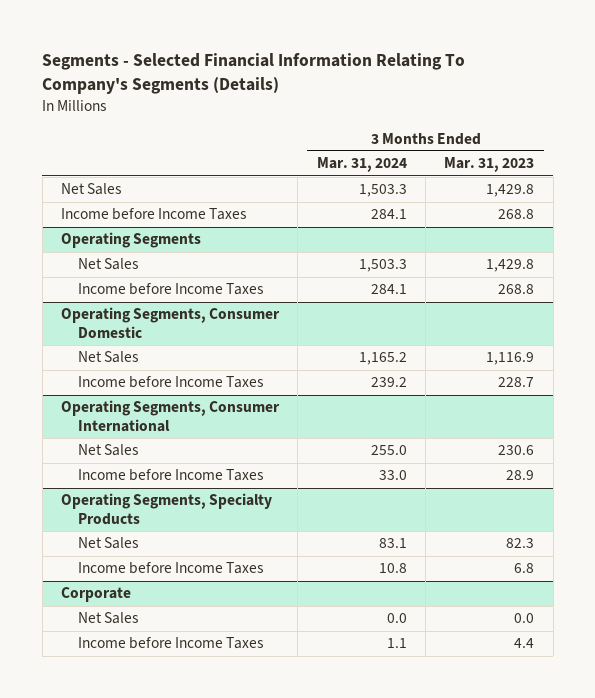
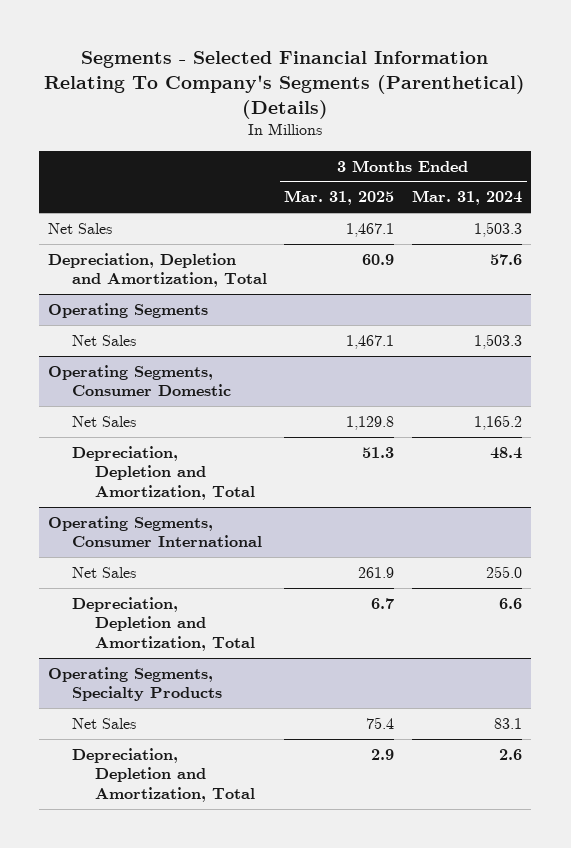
- Segments - Selected Financial Information Relating To Company's Segments (Details)
+ Segments - Selected Financial Information Relating To Company's Segments (Parenthetical) (Details)
- | 3 Months Ended Mar. 31, 2024 | 3 Months Ended Mar. 31, 2023
+ | 3 Months Ended Mar. 31, 2025 | 3 Months Ended Mar. 31, 2024
- Income before Income Taxes | 284.1 | 268.8
+ Depreciation, Depletion and Amortization, Total | 60.9 | 57.6
@ Operating Segments
- Income before Income Taxes | 284.1 | 268.8
@ Operating Segments, Consumer Domestic
- Income before Income Taxes | 239.2 | 228.7
+ Depreciation, Depletion and Amortization, Total | 51.3 | 48.4
@ Operating Segments, Consumer International
- Income before Income Taxes | 33.0 | 28.9
+ Depreciation, Depletion and Amortization, Total | 6.7 | 6.6
@ Operating Segments, Specialty Products
- Income before Income Taxes | 10.8 | 6.8
- Corporate
- Net Sales | 0.0 | 0.0
- Income before Income Taxes | 1.1 | 4.4
@ Operating Segments, Specialty Products
+ Depreciation, Depletion and Amortization, Total | 2.9 | 2.6

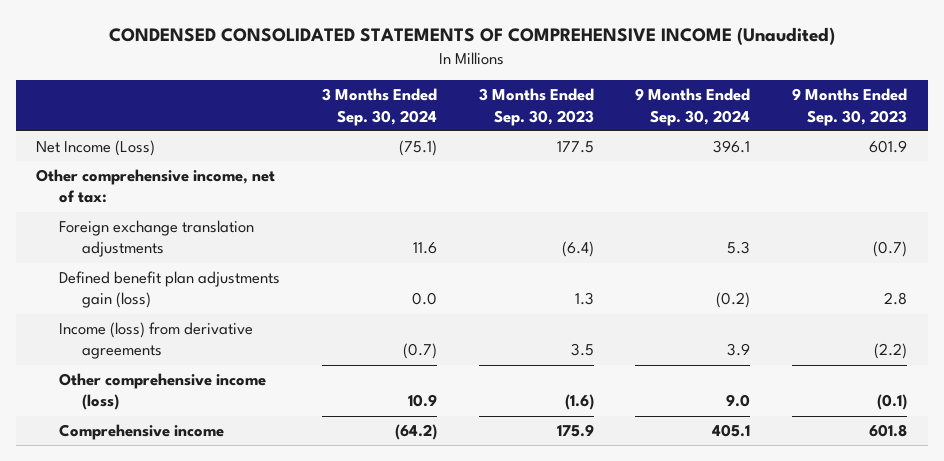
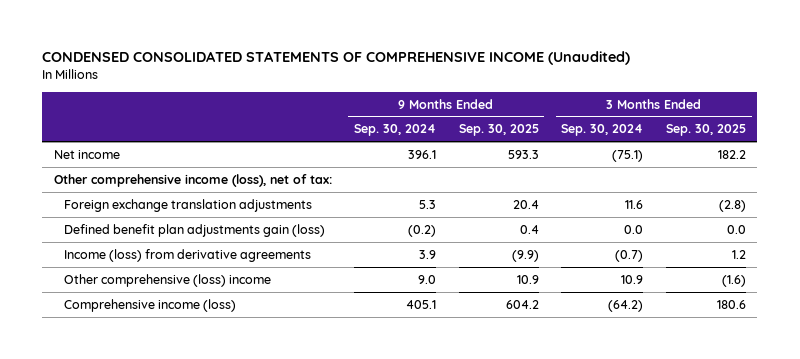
- | 3 Months Ended Sep. 30, 2024 | 3 Months Ended Sep. 30, 2023 | 9 Months Ended Sep. 30, 2024 | 9 Months Ended Sep. 30, 2023
+ | 9 Months Ended Sep. 30, 2024 | 9 Months Ended Sep. 30, 2025 | 3 Months Ended Sep. 30, 2024 | 3 Months Ended Sep. 30, 2025
- Net Income (Loss) | (75.1) | 177.5 | 396.1 | 601.9
- Other comprehensive income, net of tax:
+ Net income | 396.1 | 593.3 | (75.1) | 182.2
+ Other comprehensive income (loss), net of tax:
- Other comprehensive income (loss) | 10.9 | (1.6) | 9.0 | (0.1)
- Comprehensive income | (64.2) | 175.9 | 405.1 | 601.8
+ Other comprehensive (loss) income | 9.0 | 10.9 | 10.9 | (1.6)
+ Comprehensive income (loss) | 405.1 | 604.2 | (64.2) | 180.6

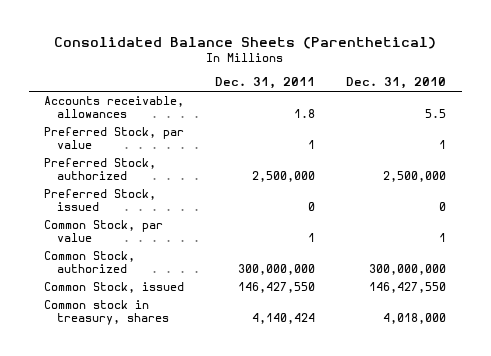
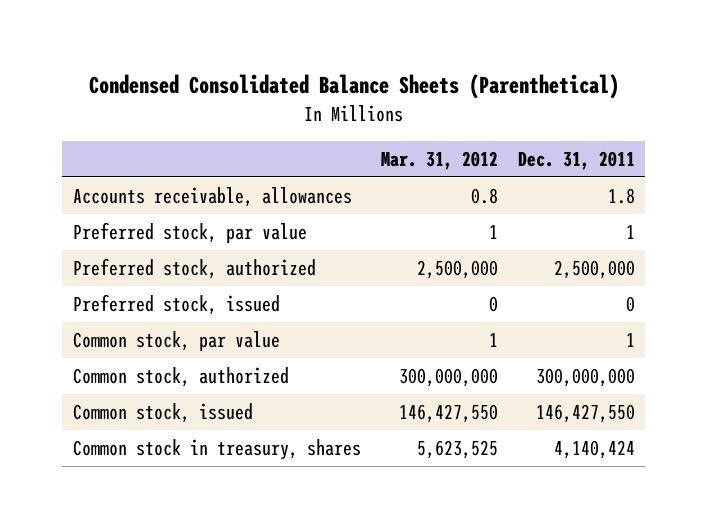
- Consolidated Balance Sheets (Parenthetical)
+ Condensed Consolidated Balance Sheets (Parenthetical)
- | Dec. 31, 2011 | Dec. 31, 2010
+ | Mar. 31, 2012 | Dec. 31, 2011
- Preferred Stock, par value | 1 | 1
- Preferred Stock, authorized | 2,500,000 | 2,500,000
- Preferred Stock, issued | 0 | 0
- Common Stock, par value | 1 | 1
- Common Stock, authorized | 300,000,000 | 300,000,000
- Common Stock, issued | 146,427,550 | 146,427,550
+ Preferred stock, par value | 1 | 1
+ Preferred stock, authorized | 2,500,000 | 2,500,000
+ Preferred stock, issued | 0 | 0
+ Common stock, par value | 1 | 1
+ Common stock, authorized | 300,000,000 | 300,000,000
+ Common stock, issued | 146,427,550 | 146,427,550

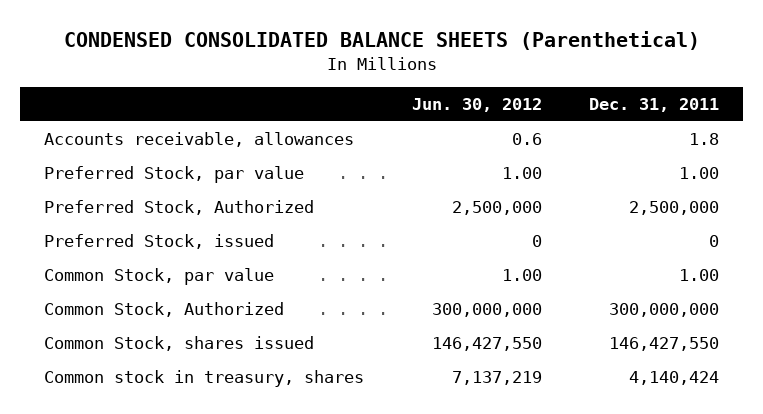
- Condensed Consolidated Balance Sheets (Parenthetical)
+ CONDENSED CONSOLIDATED BALANCE SHEETS (Parenthetical)
- | Mar. 31, 2012 | Dec. 31, 2011
+ | Jun. 30, 2012 | Dec. 31, 2011
- Preferred stock, par value | 1 | 1
- Preferred stock, authorized | 2,500,000 | 2,500,000
- Preferred stock, issued | 0 | 0
- Common stock, par value | 1 | 1
- Common stock, authorized | 300,000,000 | 300,000,000
- Common stock, issued | 146,427,550 | 146,427,550
+ Preferred Stock, par value | 1.00 | 1.00
+ Preferred Stock, Authorized | 2,500,000 | 2,500,000
+ Preferred Stock, issued | 0 | 0
+ Common Stock, par value | 1.00 | 1.00
+ Common Stock, Authorized | 300,000,000 | 300,000,000
+ Common Stock, shares issued | 146,427,550 | 146,427,550

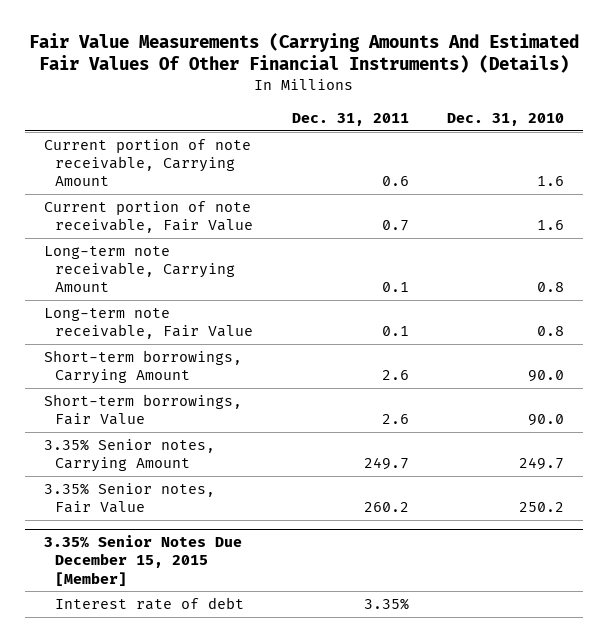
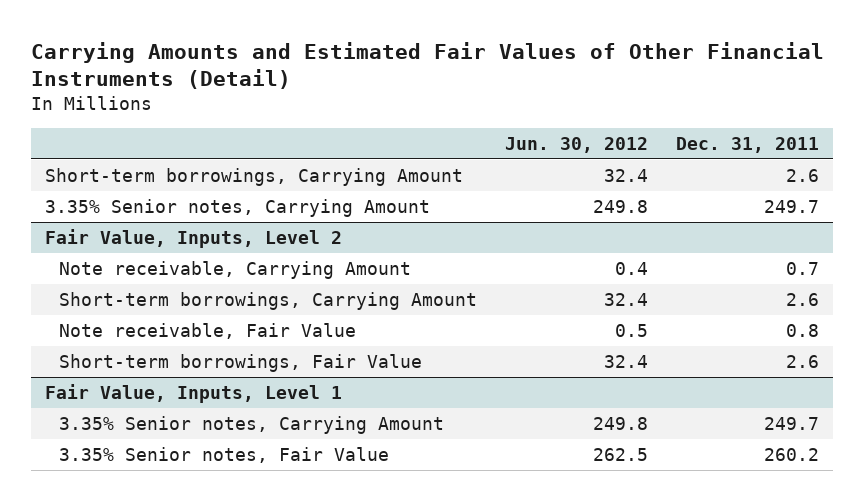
- Fair Value Measurements (Carrying Amounts And Estimated Fair Values Of Other Financial Instruments) (Details)
+ Carrying Amounts and Estimated Fair Values of Other Financial Instruments (Detail)
- | Dec. 31, 2011 | Dec. 31, 2010
+ | Jun. 30, 2012 | Dec. 31, 2011
- Current portion of note receivable, Carrying Amount | 0.6 | 1.6
- Current portion of note receivable, Fair Value | 0.7 | 1.6
- Long-term note receivable, Carrying Amount | 0.1 | 0.8
- Long-term note receivable, Fair Value | 0.1 | 0.8
+ 3.35% Senior notes, Carrying Amount | 249.8 | 249.7
+ Fair Value, Inputs, Level 2
+ Note receivable, Carrying Amount | 0.4 | 0.7
+ Short-term borrowings, Carrying Amount | 32.4 | 2.6
+ Note receivable, Fair Value | 0.5 | 0.8
+ Fair Value, Inputs, Level 1
- 3.35% Senior Notes Due December 15, 2015 [Member]
- Interest rate of debt | 3.35% |

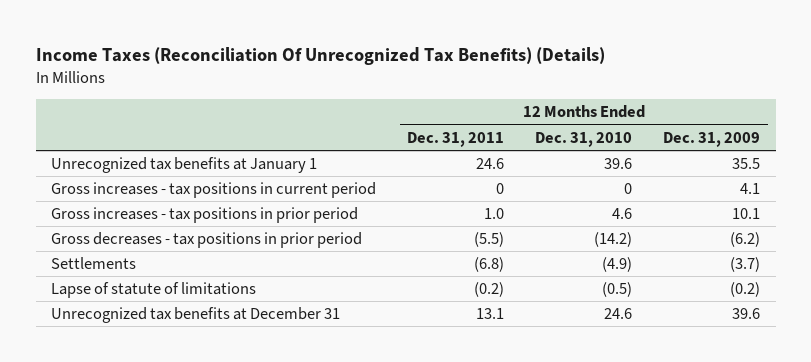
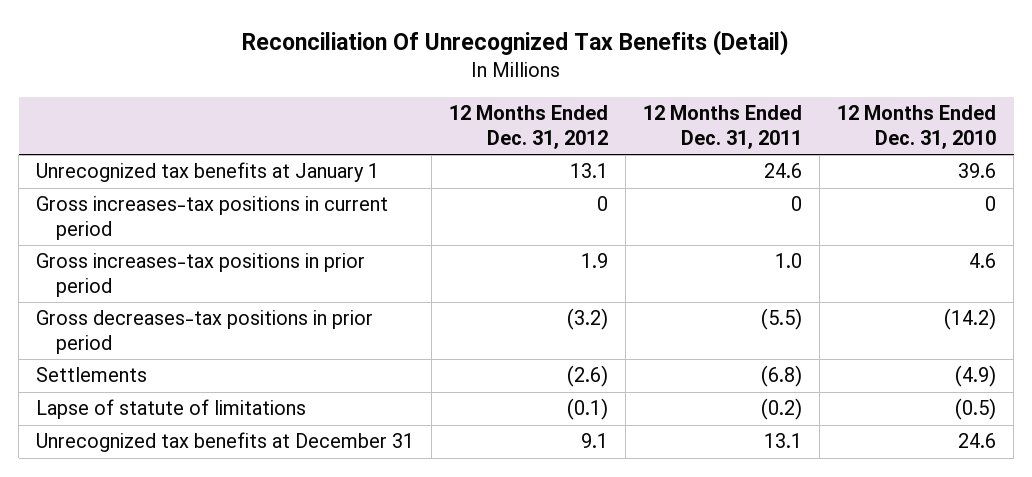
- Income Taxes (Reconciliation Of Unrecognized Tax Benefits) (Details)
+ Reconciliation Of Unrecognized Tax Benefits (Detail)
- | 12 Months Ended Dec. 31, 2011 | 12 Months Ended Dec. 31, 2010 | 12 Months Ended Dec. 31, 2009
+ | 12 Months Ended Dec. 31, 2012 | 12 Months Ended Dec. 31, 2011 | 12 Months Ended Dec. 31, 2010
- Gross increases - tax positions in current period | 0 | 0 | 4.1
- Gross increases - tax positions in prior period | 1.0 | 4.6 | 10.1
- Gross decreases - tax positions in prior period | (5.5) | (14.2) | (6.2)
+ Gross increases-tax positions in current period | 0 | 0 | 0
+ Gross increases-tax positions in prior period | 1.9 | 1.0 | 4.6
+ Gross decreases-tax positions in prior period | (3.2) | (5.5) | (14.2)

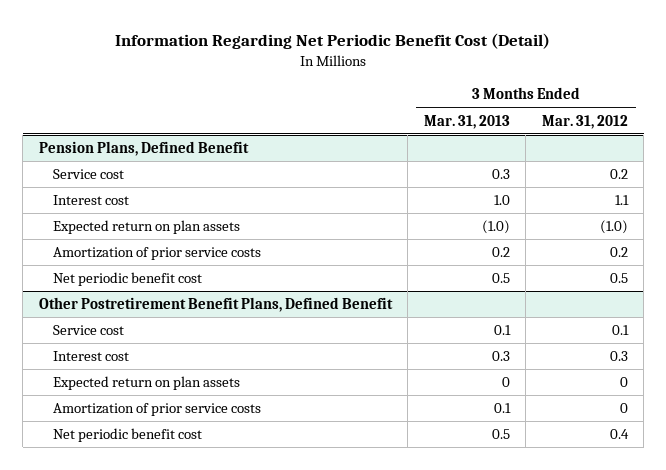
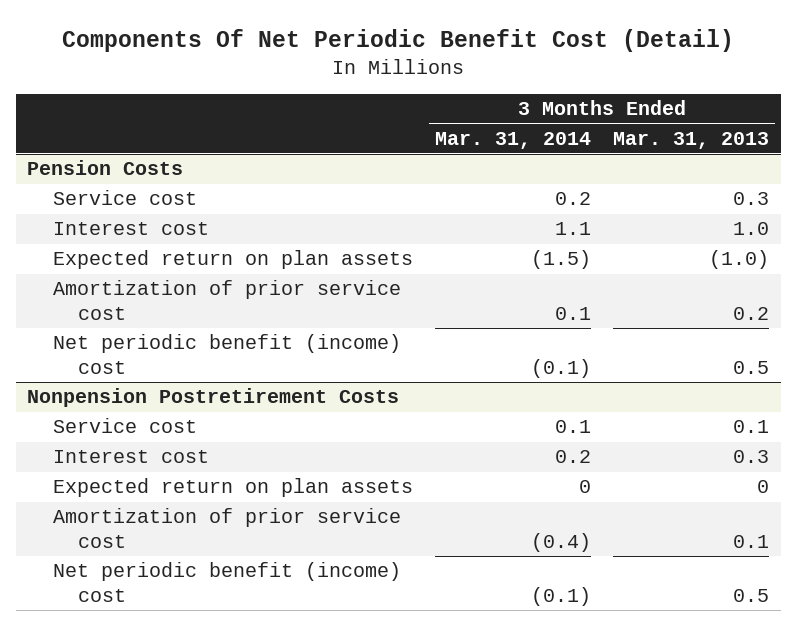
- Information Regarding Net Periodic Benefit Cost (Detail)
+ Components Of Net Periodic Benefit Cost (Detail)
- | 3 Months Ended Mar. 31, 2013 | 3 Months Ended Mar. 31, 2012
+ | 3 Months Ended Mar. 31, 2014 | 3 Months Ended Mar. 31, 2013
- Pension Plans, Defined Benefit
+ Pension Costs
- Amortization of prior service costs | 0.2 | 0.2
- Net periodic benefit cost | 0.5 | 0.5
- Other Postretirement Benefit Plans, Defined Benefit
+ Amortization of prior service cost | 0.1 | 0.2
+ Net periodic benefit (income) cost | (0.1) | 0.5
+ Nonpension Postretirement Costs
- Amortization of prior service costs | 0.1 | 0
- Net periodic benefit cost | 0.5 | 0.4
+ Amortization of prior service cost | (0.4) | 0.1
+ Net periodic benefit (income) cost | (0.1) | 0.5

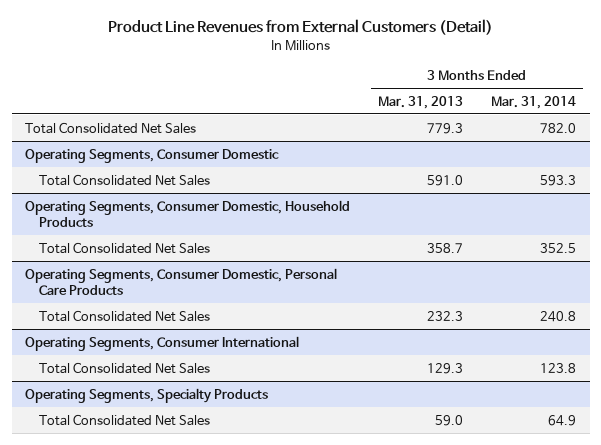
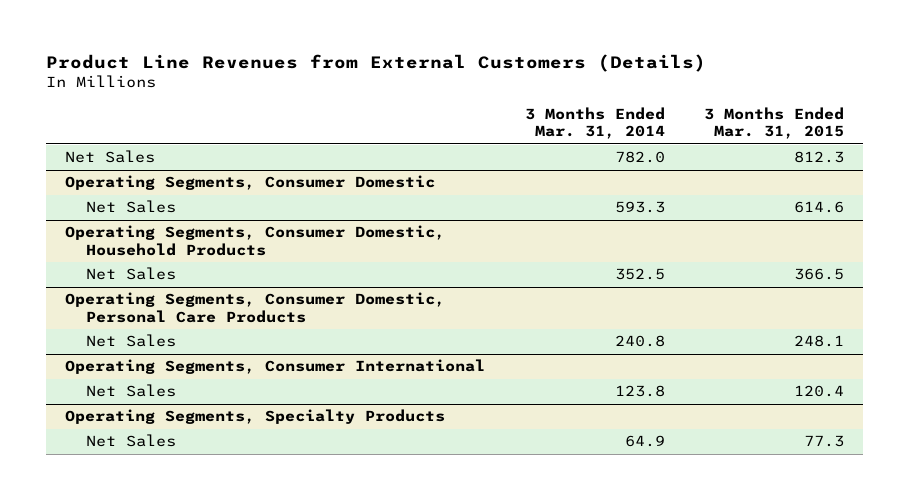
- Product Line Revenues from External Customers (Detail)
+ Product Line Revenues from External Customers (Details)
- | 3 Months Ended Mar. 31, 2013 | 3 Months Ended Mar. 31, 2014
+ | 3 Months Ended Mar. 31, 2014 | 3 Months Ended Mar. 31, 2015
- Total Consolidated Net Sales | 779.3 | 782.0
+ Net Sales | 782.0 | 812.3
@ Operating Segments, Consumer Domestic
- Total Consolidated Net Sales | 591.0 | 593.3
+ Net Sales | 593.3 | 614.6
@ Operating Segments, Consumer Domestic, Household Products
- Total Consolidated Net Sales | 358.7 | 352.5
+ Net Sales | 352.5 | 366.5
@ Operating Segments, Consumer Domestic, Personal Care Products
- Total Consolidated Net Sales | 232.3 | 240.8
+ Net Sales | 240.8 | 248.1
@ Operating Segments, Consumer International
- Total Consolidated Net Sales | 129.3 | 123.8
+ Net Sales | 123.8 | 120.4
@ Operating Segments, Specialty Products
- Total Consolidated Net Sales | 59.0 | 64.9
+ Net Sales | 64.9 | 77.3

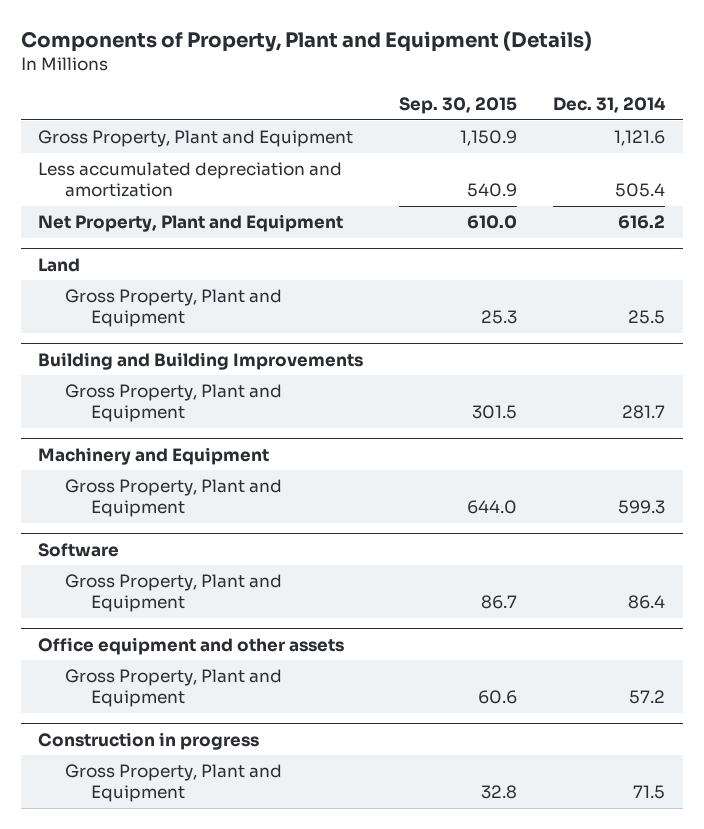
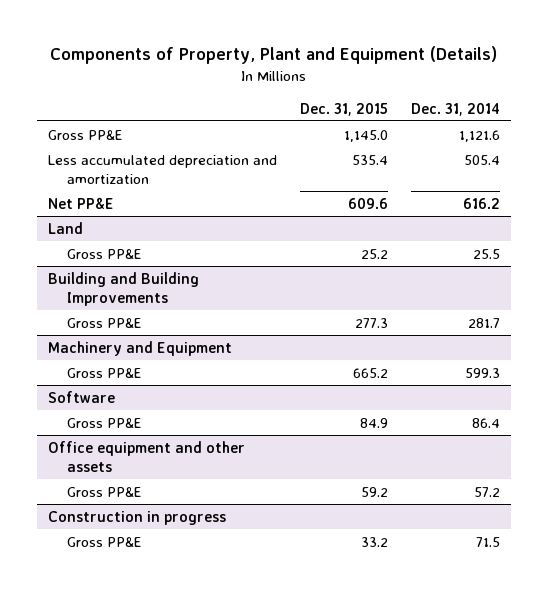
- | Sep. 30, 2015 | Dec. 31, 2014
+ | Dec. 31, 2015 | Dec. 31, 2014
- Gross Property, Plant and Equipment | 1,150.9 | 1,121.6
+ Gross PP&E | 1,145.0 | 1,121.6
- Net Property, Plant and Equipment | 610.0 | 616.2
+ Net PP&E | 609.6 | 616.2
@ Land
- Gross Property, Plant and Equipment | 25.3 | 25.5
+ Gross PP&E | 25.2 | 25.5
@ Building and Building Improvements
- Gross Property, Plant and Equipment | 301.5 | 281.7
+ Gross PP&E | 277.3 | 281.7
@ Machinery and Equipment
- Gross Property, Plant and Equipment | 644.0 | 599.3
+ Gross PP&E | 665.2 | 599.3
@ Software
- Gross Property, Plant and Equipment | 86.7 | 86.4
+ Gross PP&E | 84.9 | 86.4
@ Office equipment and other assets
- Gross Property, Plant and Equipment | 60.6 | 57.2
+ Gross PP&E | 59.2 | 57.2
@ Construction in progress
- Gross Property, Plant and Equipment | 32.8 | 71.5
+ Gross PP&E | 33.2 | 71.5

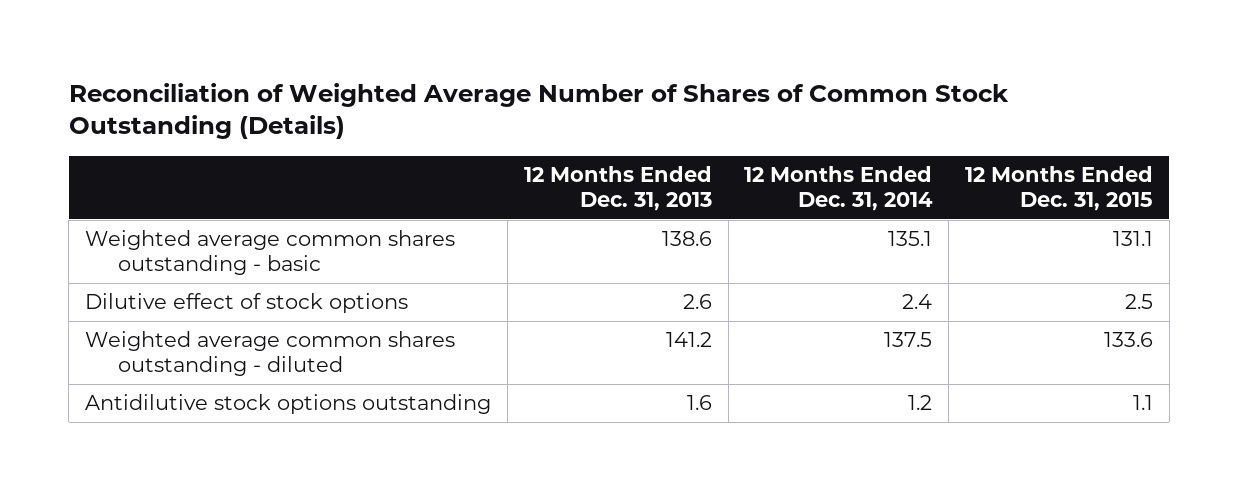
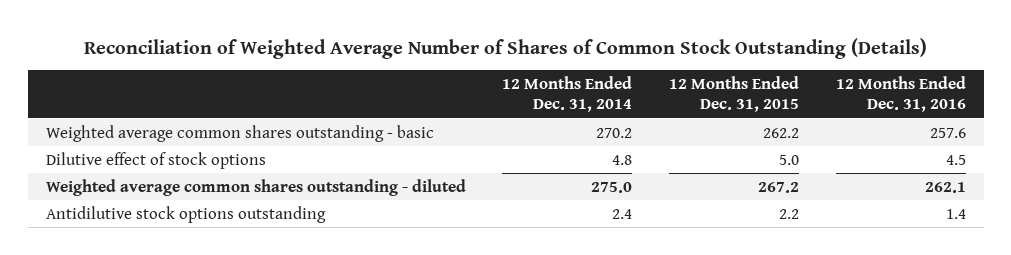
- | 12 Months Ended Dec. 31, 2013 | 12 Months Ended Dec. 31, 2014 | 12 Months Ended Dec. 31, 2015
+ | 12 Months Ended Dec. 31, 2014 | 12 Months Ended Dec. 31, 2015 | 12 Months Ended Dec. 31, 2016
- Weighted average common shares outstanding - basic | 138.6 | 135.1 | 131.1
- Dilutive effect of stock options | 2.6 | 2.4 | 2.5
- Weighted average common shares outstanding - diluted | 141.2 | 137.5 | 133.6
- Antidilutive stock options outstanding | 1.6 | 1.2 | 1.1
+ Weighted average common shares outstanding - basic | 270.2 | 262.2 | 257.6
+ Dilutive effect of stock options | 4.8 | 5.0 | 4.5
+ Weighted average common shares outstanding - diluted | 275.0 | 267.2 | 262.1
+ Antidilutive stock options outstanding | 2.4 | 2.2 | 1.4

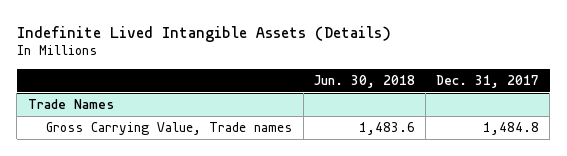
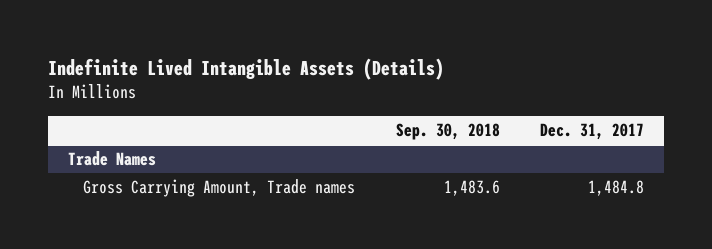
- | Jun. 30, 2018 | Dec. 31, 2017
+ | Sep. 30, 2018 | Dec. 31, 2017
@ Trade Names
- Gross Carrying Value, Trade names | 1,483.6 | 1,484.8
+ Gross Carrying Amount, Trade names | 1,483.6 | 1,484.8

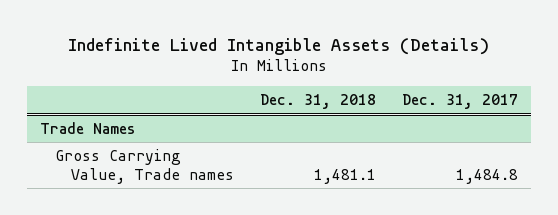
- | Sep. 30, 2018 | Dec. 31, 2017
+ | Dec. 31, 2018 | Dec. 31, 2017
@ Trade Names
- Gross Carrying Amount, Trade names | 1,483.6 | 1,484.8
+ Gross Carrying Value, Trade names | 1,481.1 | 1,484.8

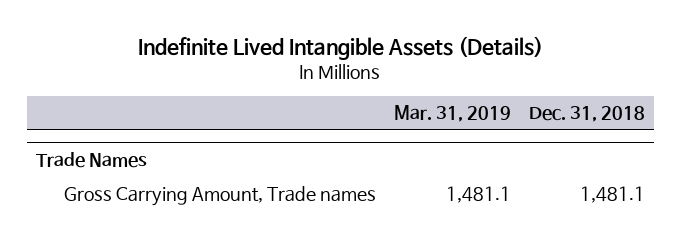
- | Dec. 31, 2018 | Dec. 31, 2017
+ | Mar. 31, 2019 | Dec. 31, 2018
@ Trade Names
- Gross Carrying Value, Trade names | 1,481.1 | 1,484.8
+ Gross Carrying Amount, Trade names | 1,481.1 | 1,481.1

